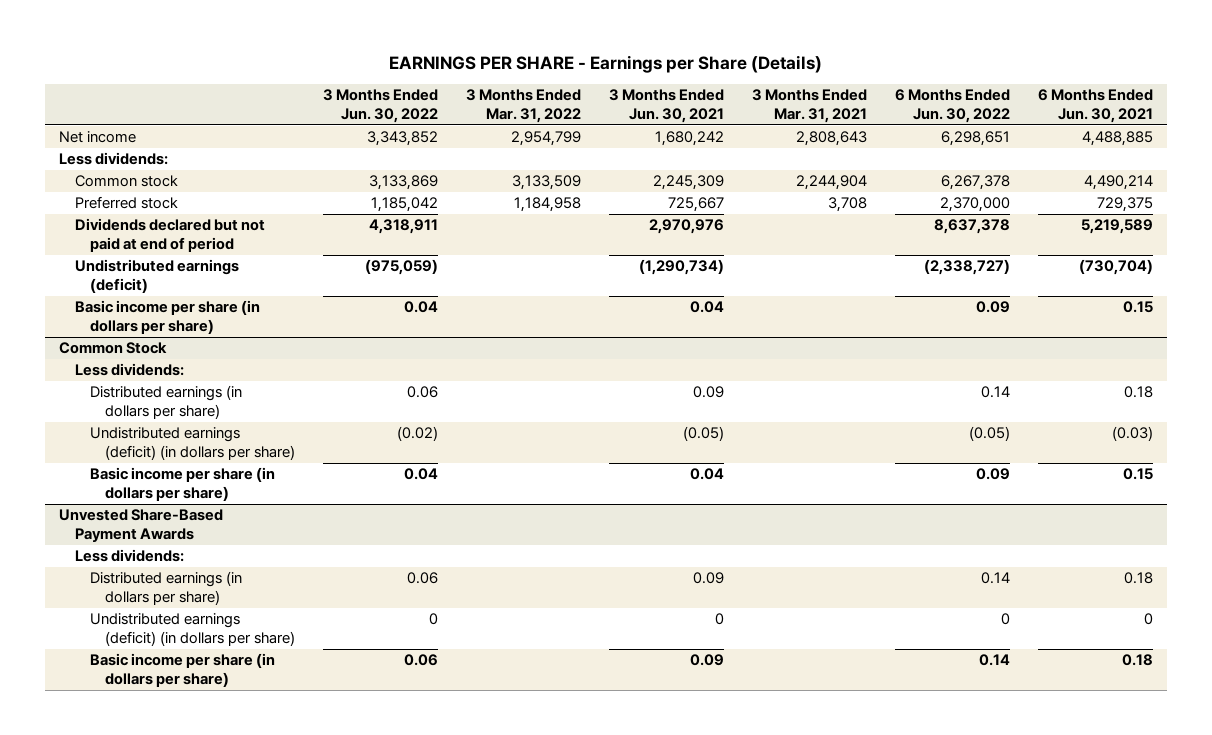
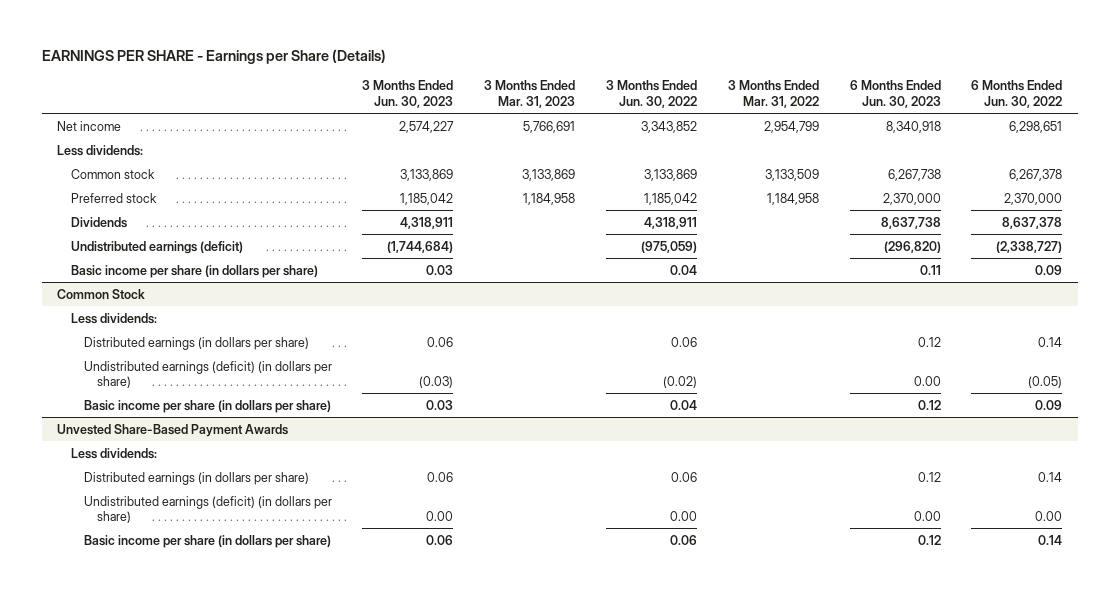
- | 3 Months Ended Jun. 30, 2022 | 3 Months Ended Mar. 31, 2022 | 3 Months Ended Jun. 30, 2021 | 3 Months Ended Mar. 31, 2021 | 6 Months Ended Jun. 30, 2022 | 6 Months Ended Jun. 30, 2021
+ | 3 Months Ended Jun. 30, 2023 | 3 Months Ended Mar. 31, 2023 | 3 Months Ended Jun. 30, 2022 | 3 Months Ended Mar. 31, 2022 | 6 Months Ended Jun. 30, 2023 | 6 Months Ended Jun. 30, 2022
- Dividends declared but not paid at end of period | 4,318,911 | | 2,970,976 | | 8,637,378 | 5,219,589
+ Dividends | 4,318,911 | | 4,318,911 | | 8,637,738 | 8,637,378
@ Unvested Share-Based Payment Awards
- Undistributed earnings (deficit) (in dollars per share) | 0 | | 0 | | 0 | 0
+ Undistributed earnings (deficit) (in dollars per share) | 0.00 | | 0.00 | | 0.00 | 0.00

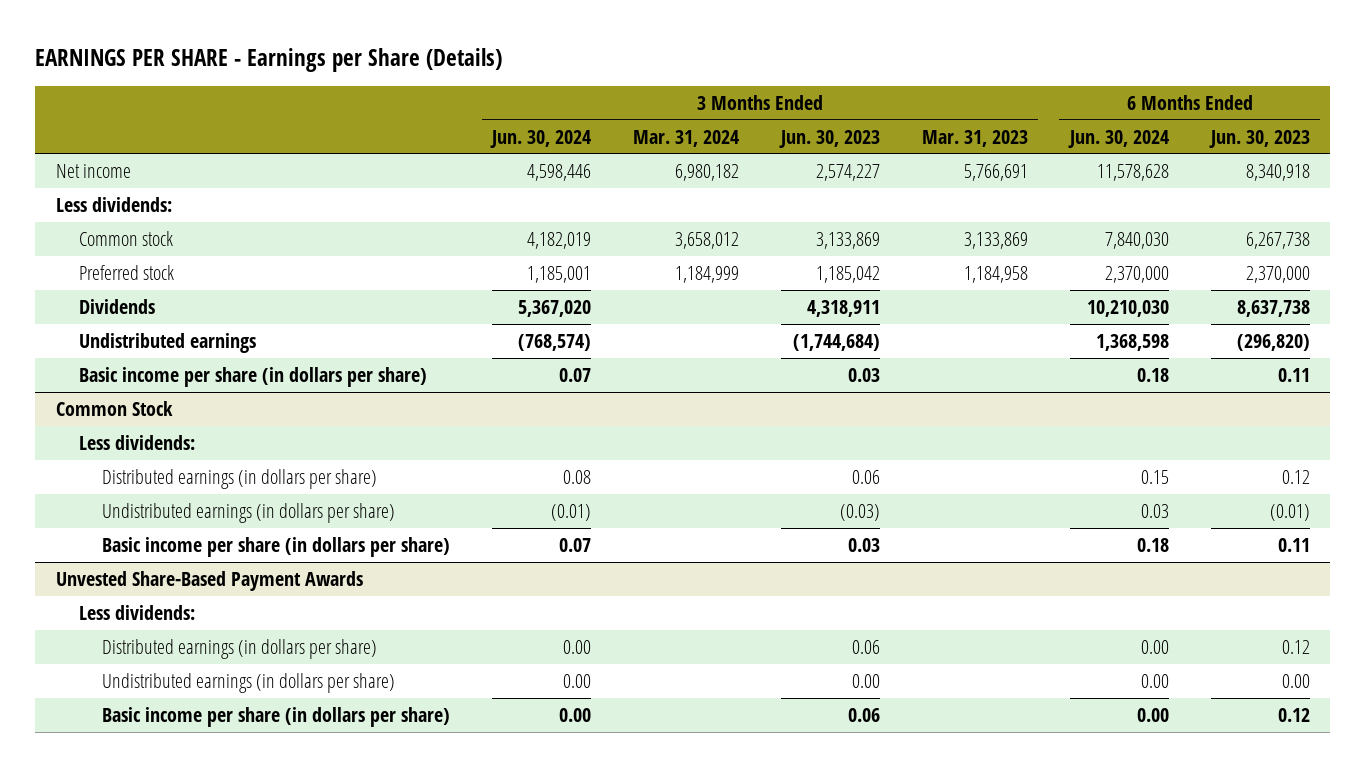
- | 3 Months Ended Jun. 30, 2023 | 3 Months Ended Mar. 31, 2023 | 3 Months Ended Jun. 30, 2022 | 3 Months Ended Mar. 31, 2022 | 6 Months Ended Jun. 30, 2023 | 6 Months Ended Jun. 30, 2022
+ | 3 Months Ended Jun. 30, 2024 | 3 Months Ended Mar. 31, 2024 | 3 Months Ended Jun. 30, 2023 | 3 Months Ended Mar. 31, 2023 | 6 Months Ended Jun. 30, 2024 | 6 Months Ended Jun. 30, 2023
- Undistributed earnings (deficit) | (1,744,684) | | (975,059) | | (296,820) | (2,338,727)
+ Undistributed earnings | (768,574) | | (1,744,684) | | 1,368,598 | (296,820)
@ Common Stock
- Undistributed earnings (deficit) (in dollars per share) | (0.03) | | (0.02) | | 0.00 | (0.05)
- Basic income per share (in dollars per share) | 0.03 | | 0.04 | | 0.12 | 0.09
+ Undistributed earnings (in dollars per share) | (0.01) | | (0.03) | | 0.03 | (0.01)
+ Basic income per share (in dollars per share) | 0.07 | | 0.03 | | 0.18 | 0.11
@ Unvested Share-Based Payment Awards
- Undistributed earnings (deficit) (in dollars per share) | 0.00 | | 0.00 | | 0.00 | 0.00
+ Undistributed earnings (in dollars per share) | 0.00 | | 0.00 | | 0.00 | 0.00

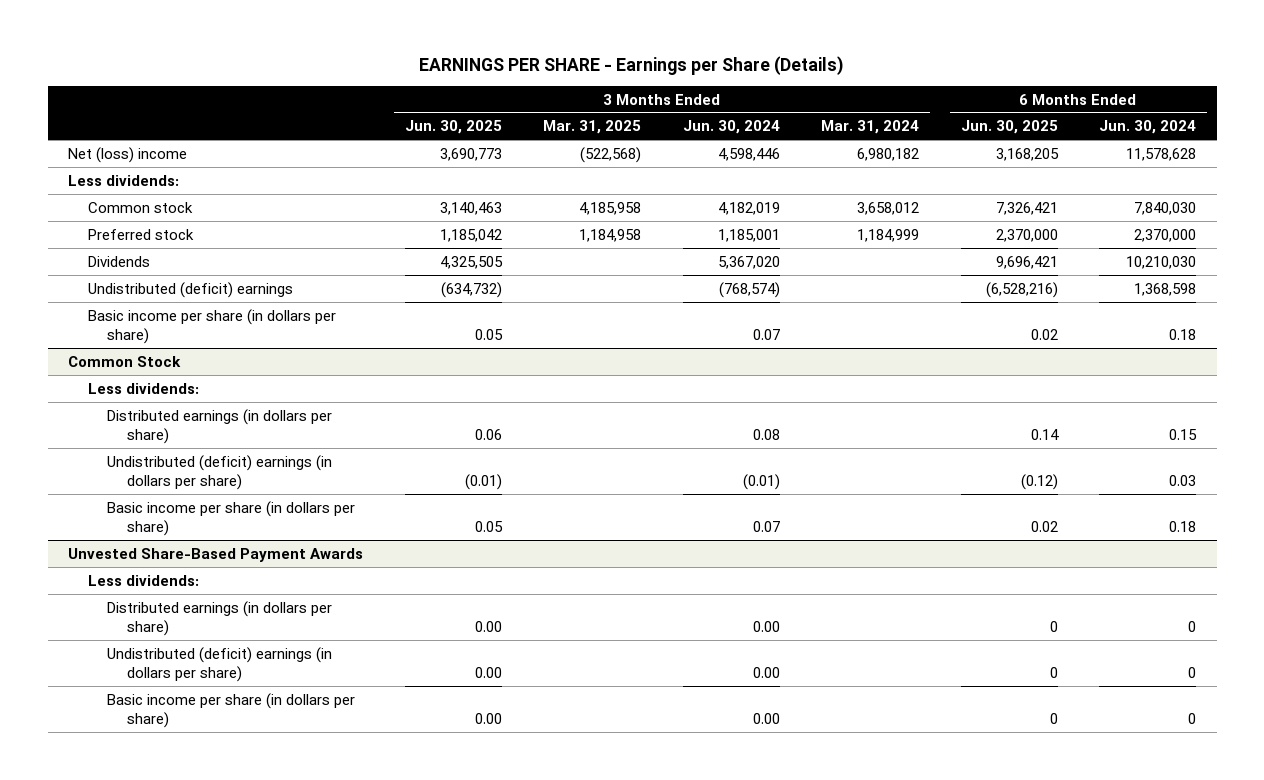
- | 3 Months Ended Jun. 30, 2024 | 3 Months Ended Mar. 31, 2024 | 3 Months Ended Jun. 30, 2023 | 3 Months Ended Mar. 31, 2023 | 6 Months Ended Jun. 30, 2024 | 6 Months Ended Jun. 30, 2023
+ | 3 Months Ended Jun. 30, 2025 | 3 Months Ended Mar. 31, 2025 | 3 Months Ended Jun. 30, 2024 | 3 Months Ended Mar. 31, 2024 | 6 Months Ended Jun. 30, 2025 | 6 Months Ended Jun. 30, 2024
- Net income | 4,598,446 | 6,980,182 | 2,574,227 | 5,766,691 | 11,578,628 | 8,340,918
+ Net (loss) income | 3,690,773 | (522,568) | 4,598,446 | 6,980,182 | 3,168,205 | 11,578,628
- Undistributed earnings | (768,574) | | (1,744,684) | | 1,368,598 | (296,820)
+ Undistributed (deficit) earnings | (634,732) | | (768,574) | | (6,528,216) | 1,368,598
@ Common Stock
- Undistributed earnings (in dollars per share) | (0.01) | | (0.03) | | 0.03 | (0.01)
+ Undistributed (deficit) earnings (in dollars per share) | (0.01) | | (0.01) | | (0.12) | 0.03
@ Unvested Share-Based Payment Awards
- Distributed earnings (in dollars per share) | 0.00 | | 0.06 | | 0.00 | 0.12
- Undistributed earnings (in dollars per share) | 0.00 | | 0.00 | | 0.00 | 0.00
- Basic income per share (in dollars per share) | 0.00 | | 0.06 | | 0.00 | 0.12
+ Distributed earnings (in dollars per share) | 0.00 | | 0.00 | | 0 | 0
+ Undistributed (deficit) earnings (in dollars per share) | 0.00 | | 0.00 | | 0 | 0
+ Basic income per share (in dollars per share) | 0.00 | | 0.00 | | 0 | 0

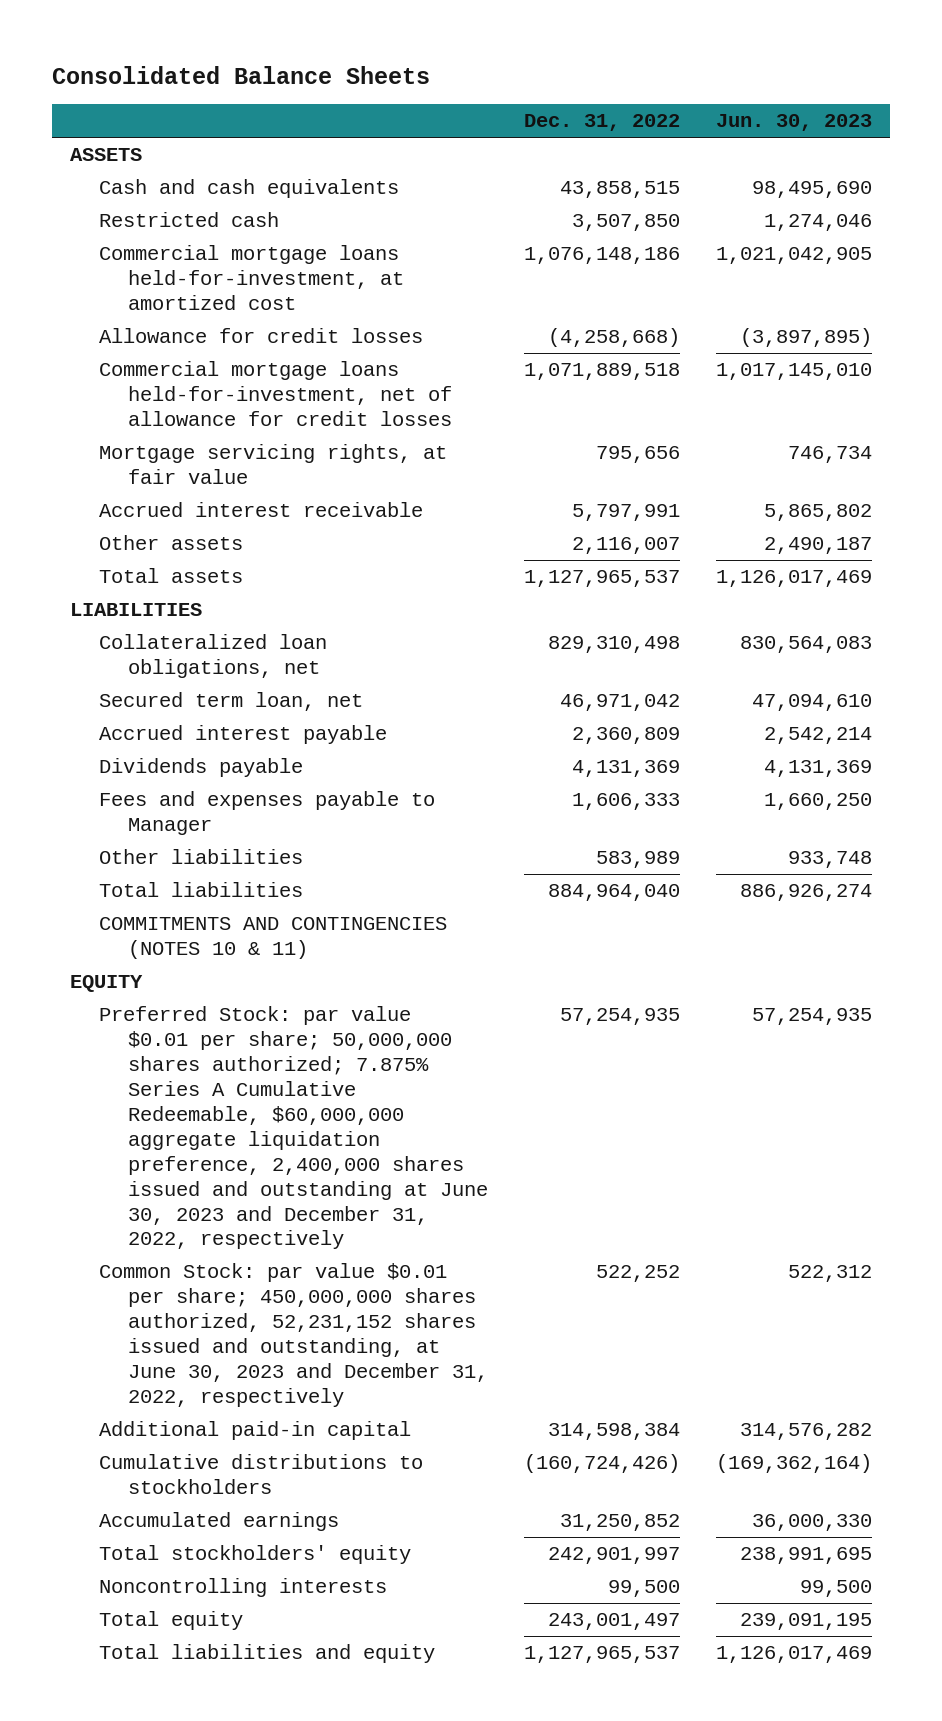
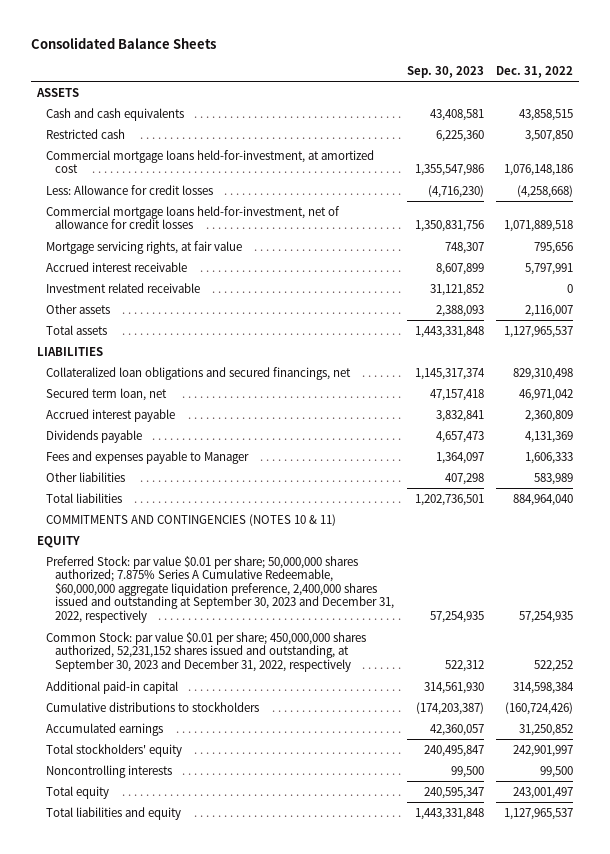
- | Dec. 31, 2022 | Jun. 30, 2023
+ | Sep. 30, 2023 | Dec. 31, 2022
- Allowance for credit losses | (4,258,668) | (3,897,895)
+ Less: Allowance for credit losses | (4,716,230) | (4,258,668)
+ Investment related receivable | 31,121,852 | 0
- Collateralized loan obligations, net | 829,310,498 | 830,564,083
+ Collateralized loan obligations and secured financings, net | 1,145,317,374 | 829,310,498
- Preferred Stock: par value $0.01 per share; 50,000,000 shares authorized; 7.875% Series A Cumulative Redeemable, $60,000,000 aggregate liquidation preference, 2,400,000 shares issued and outstanding at June 30, 2023 and December 31, 2022, respectively | 57,254,935 | 57,254,935
- Common Stock: par value $0.01 per share; 450,000,000 shares authorized, 52,231,152 shares issued and outstanding, at June 30, 2023 and December 31, 2022, respectively | 522,252 | 522,312
+ Preferred Stock: par value $0.01 per share; 50,000,000 shares authorized; 7.875% Series A Cumulative Redeemable, $60,000,000 aggregate liquidation preference, 2,400,000 shares issued and outstanding at September 30, 2023 and December 31, 2022, respectively | 57,254,935 | 57,254,935
+ Common Stock: par value $0.01 per share; 450,000,000 shares authorized, 52,231,152 shares issued and outstanding, at September 30, 2023 and December 31, 2022, respectively | 522,312 | 522,252

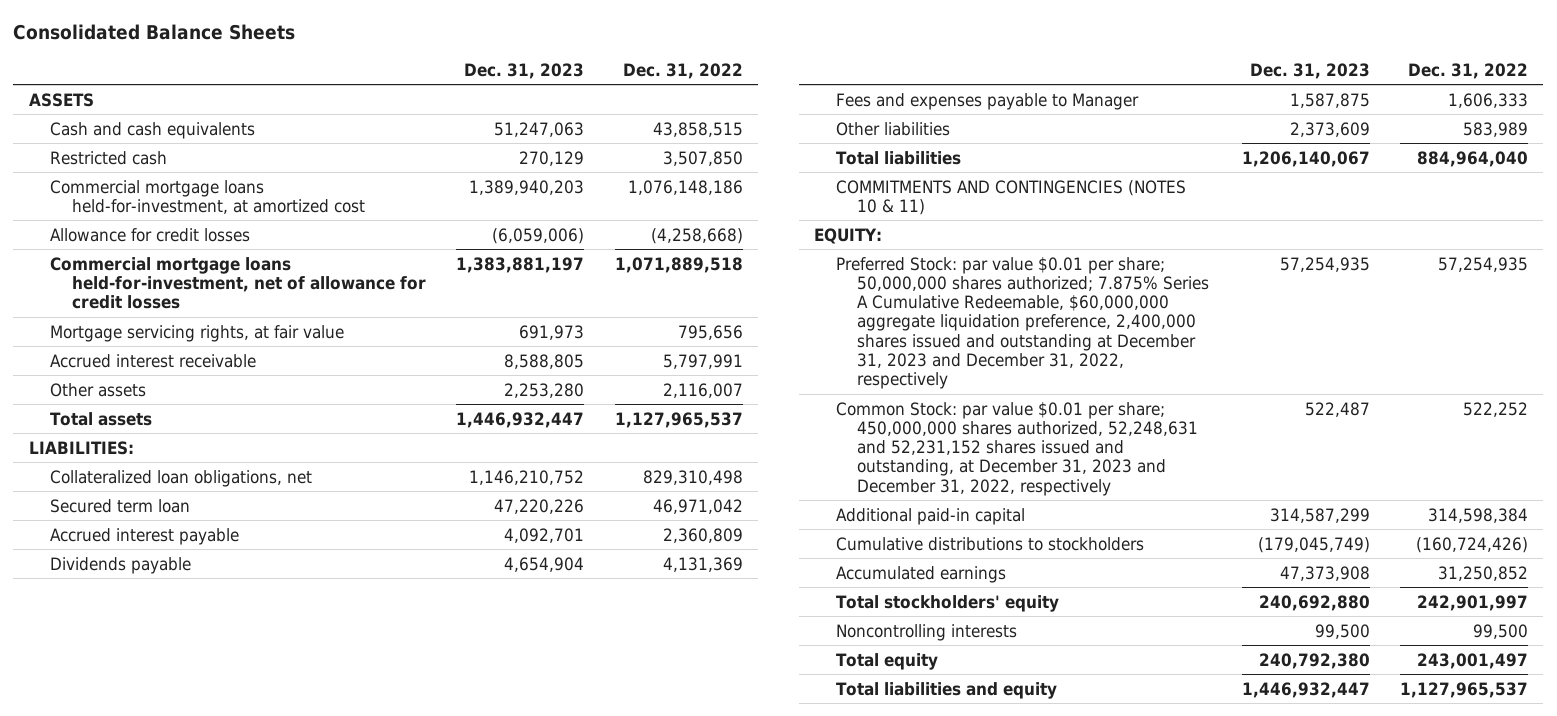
- | Sep. 30, 2023 | Dec. 31, 2022
+ | Dec. 31, 2023 | Dec. 31, 2022
- Less: Allowance for credit losses | (4,716,230) | (4,258,668)
+ Allowance for credit losses | (6,059,006) | (4,258,668)
- Investment related receivable | 31,121,852 | 0
- LIABILITIES
- Collateralized loan obligations and secured financings, net | 1,145,317,374 | 829,310,498
- Secured term loan, net | 47,157,418 | 46,971,042
+ LIABILITIES:
+ Collateralized loan obligations, net | 1,146,210,752 | 829,310,498
+ Secured term loan | 47,220,226 | 46,971,042
- EQUITY
- Preferred Stock: par value $0.01 per share; 50,000,000 shares authorized; 7.875% Series A Cumulative Redeemable, $60,000,000 aggregate liquidation preference, 2,400,000 shares issued and outstanding at September 30, 2023 and December 31, 2022, respectively | 57,254,935 | 57,254,935
- Common Stock: par value $0.01 per share; 450,000,000 shares authorized, 52,231,152 shares issued and outstanding, at September 30, 2023 and December 31, 2022, respectively | 522,312 | 522,252
+ EQUITY:
+ Preferred Stock: par value $0.01 per share; 50,000,000 shares authorized; 7.875% Series A Cumulative Redeemable, $60,000,000 aggregate liquidation preference, 2,400,000 shares issued and outstanding at December 31, 2023 and December 31, 2022, respectively | 57,254,935 | 57,254,935
+ Common Stock: par value $0.01 per share; 450,000,000 shares authorized, 52,248,631 and 52,231,152 shares issued and outstanding, at December 31, 2023 and December 31, 2022, respectively | 522,487 | 522,252

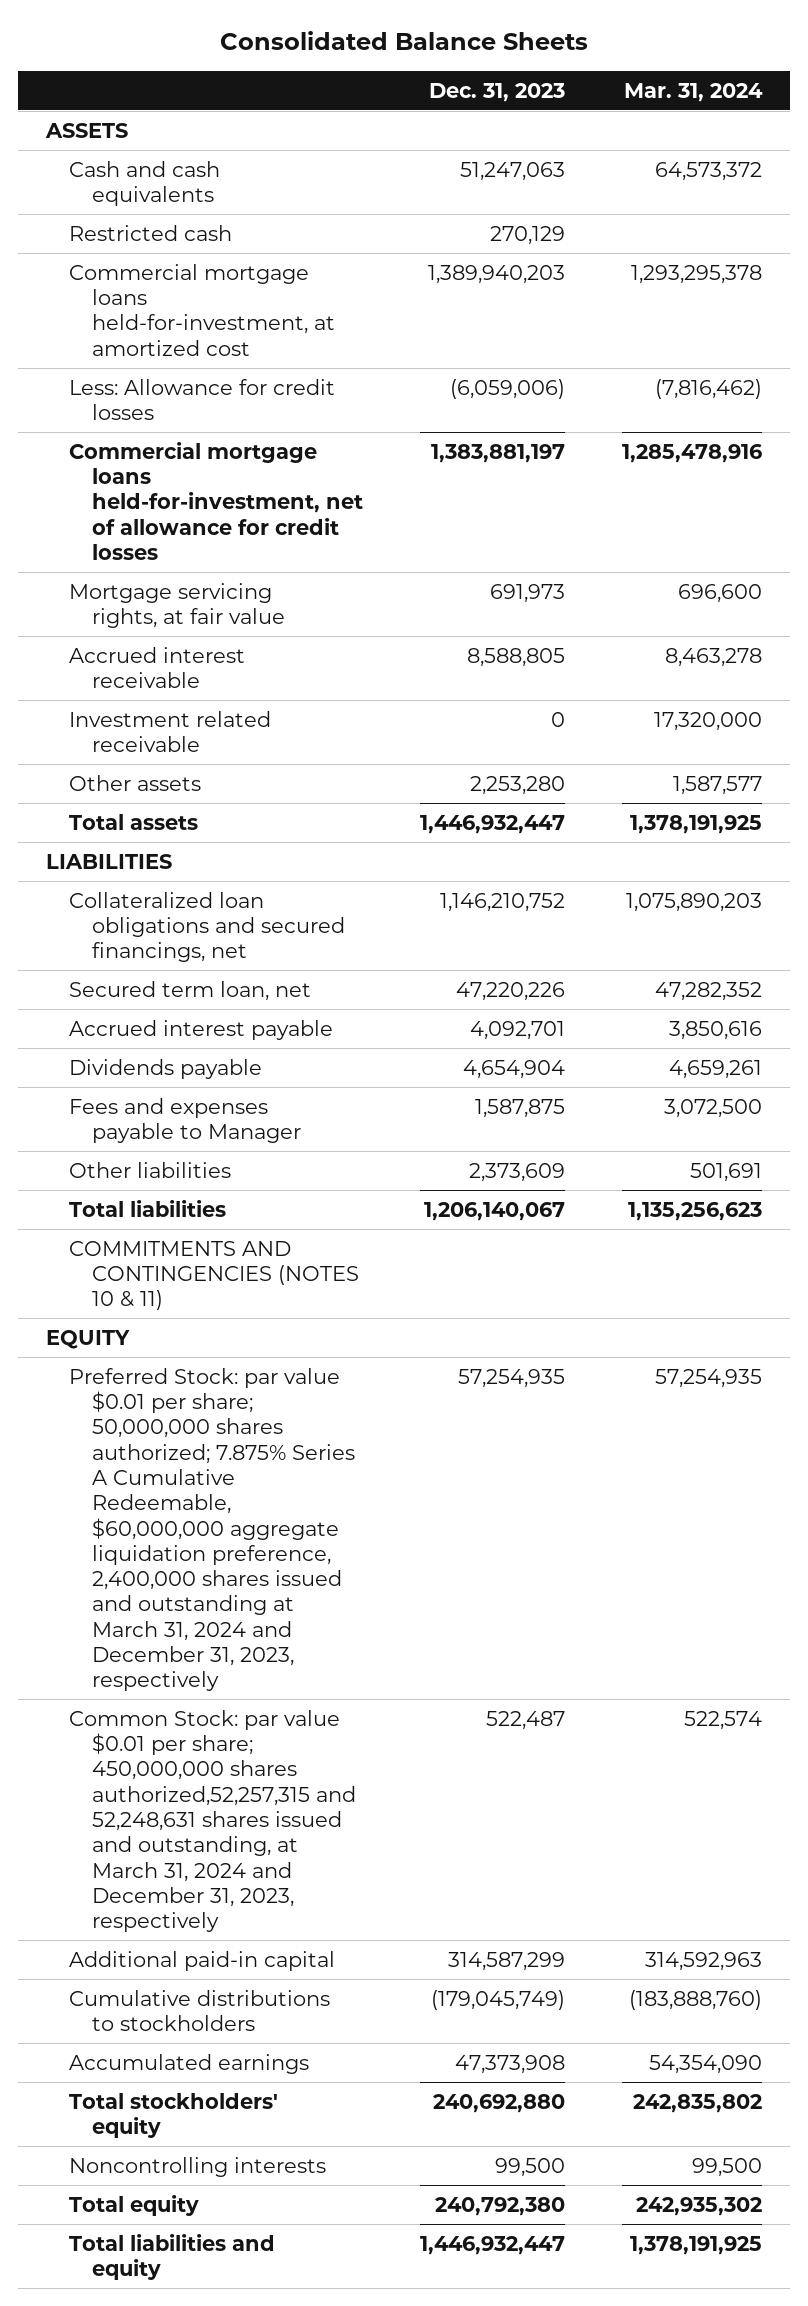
- | Dec. 31, 2023 | Dec. 31, 2022
+ | Dec. 31, 2023 | Mar. 31, 2024
- Allowance for credit losses | (6,059,006) | (4,258,668)
+ Less: Allowance for credit losses | (6,059,006) | (7,816,462)
+ Investment related receivable | 0 | 17,320,000
- LIABILITIES:
- Collateralized loan obligations, net | 1,146,210,752 | 829,310,498
- Secured term loan | 47,220,226 | 46,971,042
+ LIABILITIES
+ Collateralized loan obligations and secured financings, net | 1,146,210,752 | 1,075,890,203
+ Secured term loan, net | 47,220,226 | 47,282,352
- EQUITY:
- Preferred Stock: par value $0.01 per share; 50,000,000 shares authorized; 7.875% Series A Cumulative Redeemable, $60,000,000 aggregate liquidation preference, 2,400,000 shares issued and outstanding at December 31, 2023 and December 31, 2022, respectively | 57,254,935 | 57,254,935
- Common Stock: par value $0.01 per share; 450,000,000 shares authorized, 52,248,631 and 52,231,152 shares issued and outstanding, at December 31, 2023 and December 31, 2022, respectively | 522,487 | 522,252
+ EQUITY
+ Preferred Stock: par value $0.01 per share; 50,000,000 shares authorized; 7.875% Series A Cumulative Redeemable, $60,000,000 aggregate liquidation preference, 2,400,000 shares issued and outstanding at March 31, 2024 and December 31, 2023, respectively | 57,254,935 | 57,254,935
+ Common Stock: par value $0.01 per share; 450,000,000 shares authorized,52,257,315 and 52,248,631 shares issued and outstanding, at March 31, 2024 and December 31, 2023, respectively | 522,487 | 522,574

